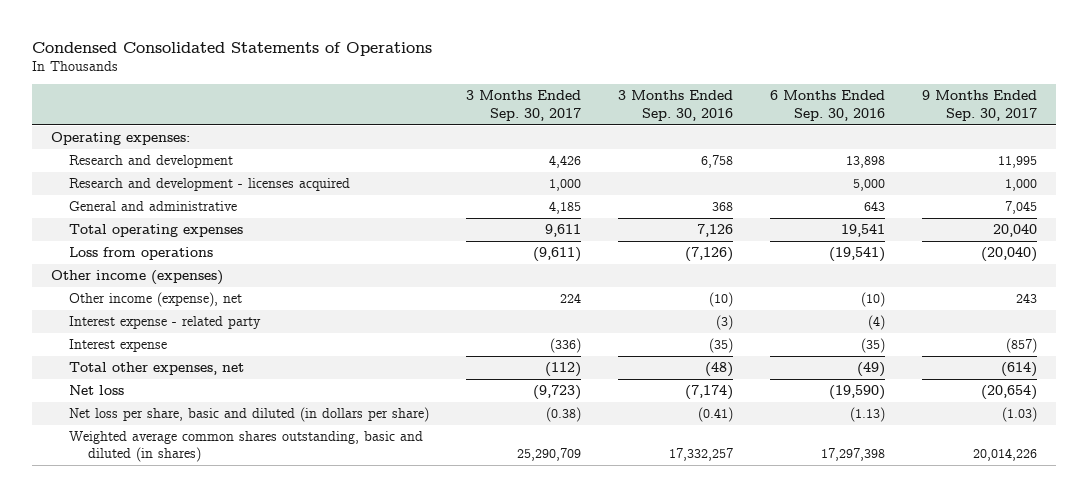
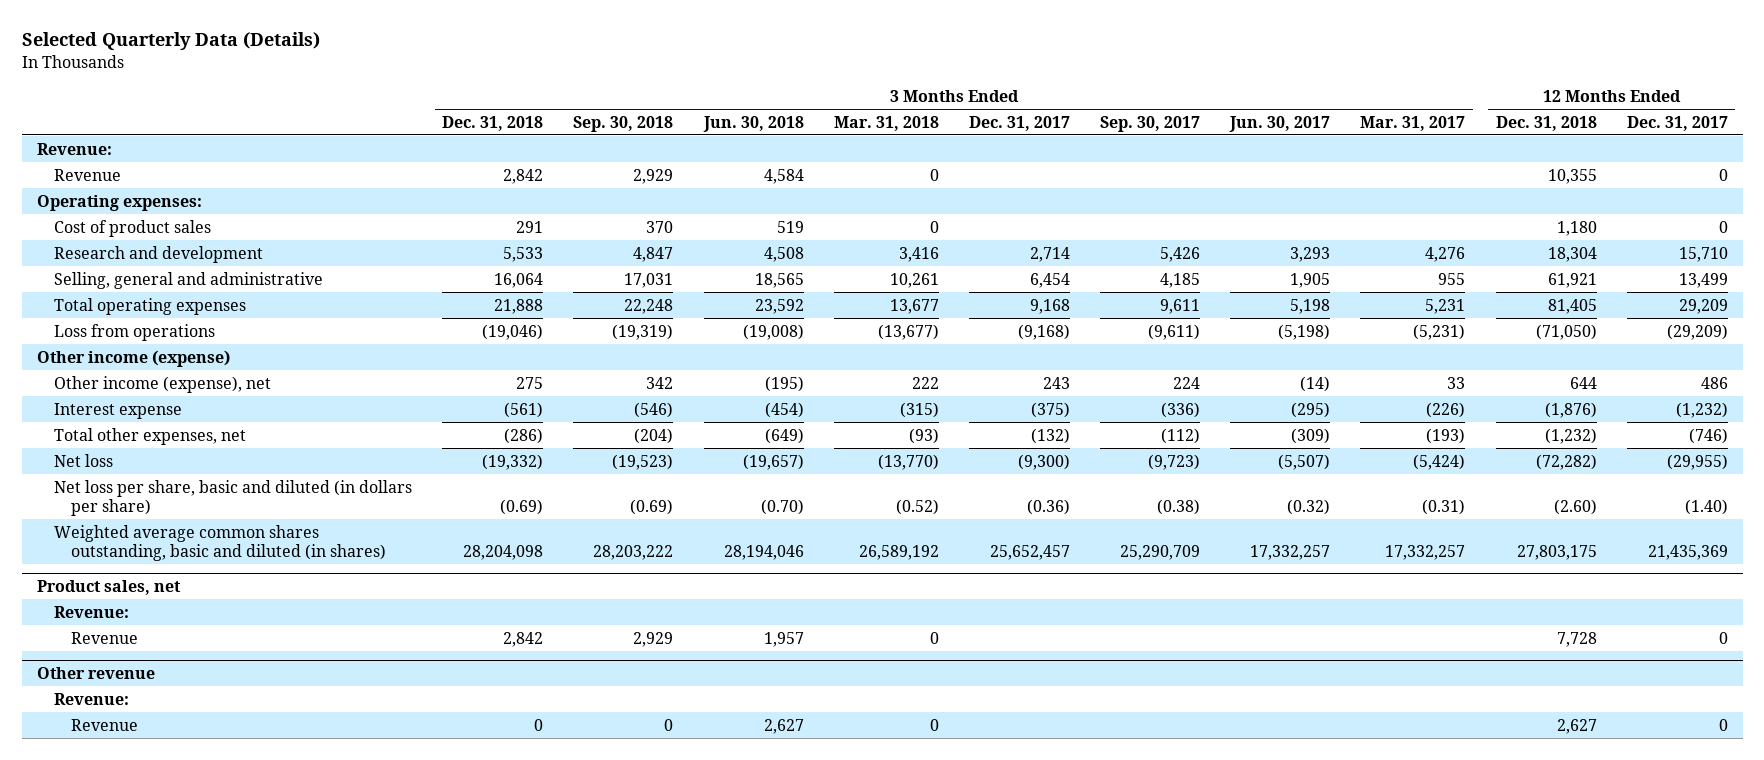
- Condensed Consolidated Statements of Operations
+ Selected Quarterly Data (Details)
- | 3 Months Ended Sep. 30, 2017 | 3 Months Ended Sep. 30, 2016 | 6 Months Ended Sep. 30, 2016 | 9 Months Ended Sep. 30, 2017
+ | 3 Months Ended Dec. 31, 2018 | 3 Months Ended Sep. 30, 2018 | 3 Months Ended Jun. 30, 2018 | 3 Months Ended Mar. 31, 2018 | 3 Months Ended Dec. 31, 2017 | 3 Months Ended Sep. 30, 2017 | 3 Months Ended Jun. 30, 2017 | 3 Months Ended Mar. 31, 2017 | 12 Months Ended Dec. 31, 2018 | 12 Months Ended Dec. 31, 2017
+ Revenue:
+ Revenue | 2,842 | 2,929 | 4,584 | 0 | | | | | 10,355 | 0
- Research and development | 4,426 | 6,758 | 13,898 | 11,995
- Research and development - licenses acquired | 1,000 | | 5,000 | 1,000
- General and administrative | 4,185 | 368 | 643 | 7,045
+ Cost of product sales | 291 | 370 | 519 | 0 | | | | | 1,180 | 0
+ Research and development | 5,533 | 4,847 | 4,508 | 3,416 | 2,714 | 5,426 | 3,293 | 4,276 | 18,304 | 15,710
+ Selling, general and administrative | 16,064 | 17,031 | 18,565 | 10,261 | 6,454 | 4,185 | 1,905 | 955 | 61,921 | 13,499
- Other income (expenses)
+ Other income (expense)
- Interest expense - related party | | (3) | (4) |
+ Product sales, net
+ Revenue:
+ Revenue | 2,842 | 2,929 | 1,957 | 0 | | | | | 7,728 | 0
+ Other revenue
+ Revenue:
+ Revenue | 0 | 0 | 2,627 | 0 | | | | | 2,627 | 0

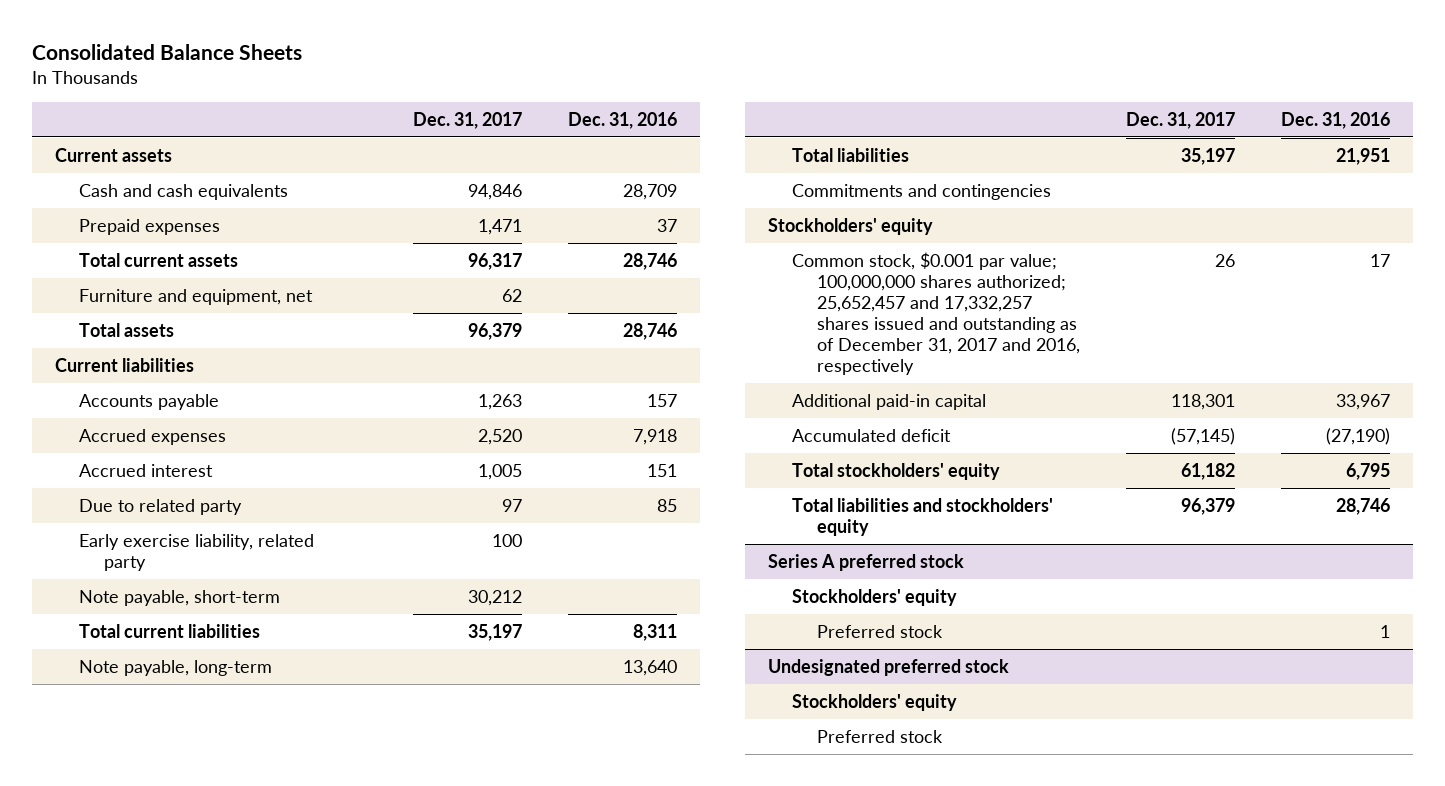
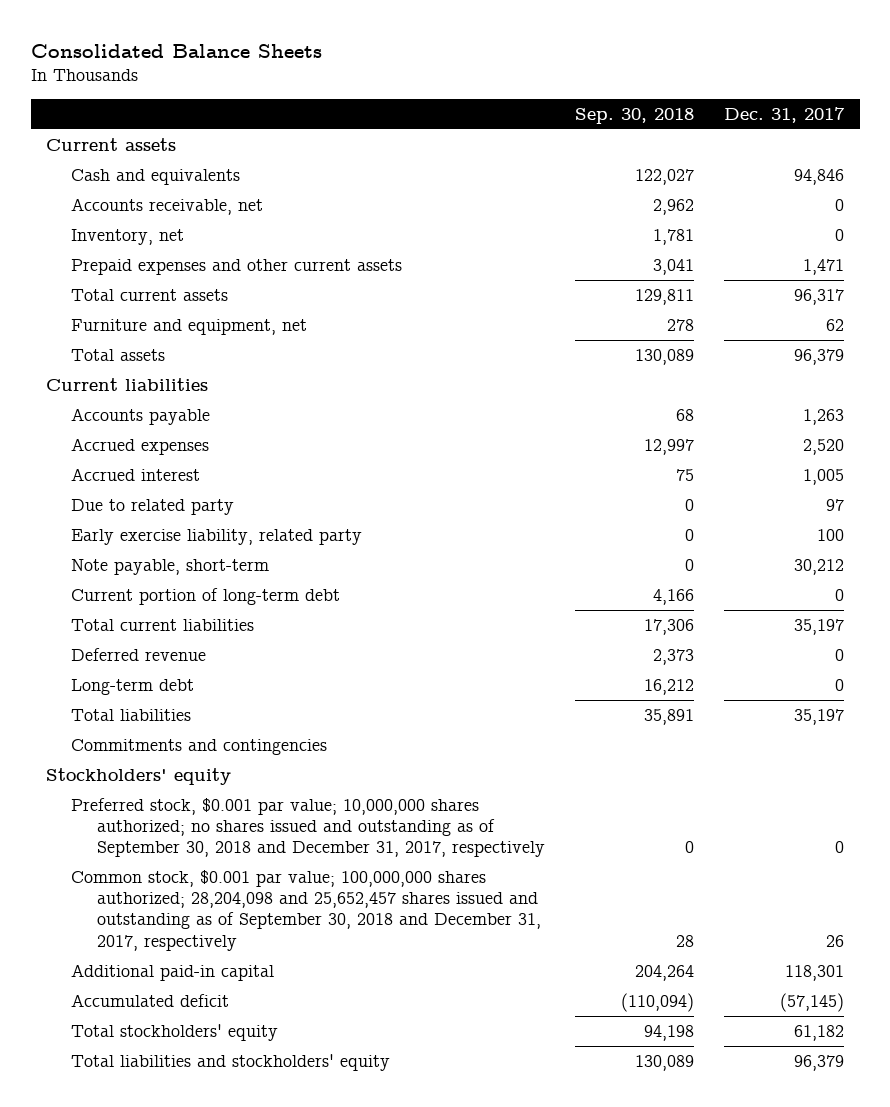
- | Dec. 31, 2017 | Dec. 31, 2016
+ | Sep. 30, 2018 | Dec. 31, 2017
- Cash and cash equivalents | 94,846 | 28,709
- Prepaid expenses | 1,471 | 37
+ Cash and equivalents | 122,027 | 94,846
+ Accounts receivable, net | 2,962 | 0
+ Inventory, net | 1,781 | 0
+ Prepaid expenses and other current assets | 3,041 | 1,471
+ Current portion of long-term debt | 4,166 | 0
- Note payable, long-term | | 13,640
+ Deferred revenue | 2,373 | 0
+ Long-term debt | 16,212 | 0
- Common stock, $0.001 par value; 100,000,000 shares authorized; 25,652,457 and 17,332,257 shares issued and outstanding as of December 31, 2017 and 2016, respectively | 26 | 17
+ Preferred stock, $0.001 par value; 10,000,000 shares authorized; no shares issued and outstanding as of September 30, 2018 and December 31, 2017, respectively | 0 | 0
+ Common stock, $0.001 par value; 100,000,000 shares authorized; 28,204,098 and 25,652,457 shares issued and outstanding as of September 30, 2018 and December 31, 2017, respectively | 28 | 26
- Series A preferred stock
- Stockholders' equity
- Preferred stock | | 1
- Undesignated preferred stock
- Stockholders' equity
- Preferred stock

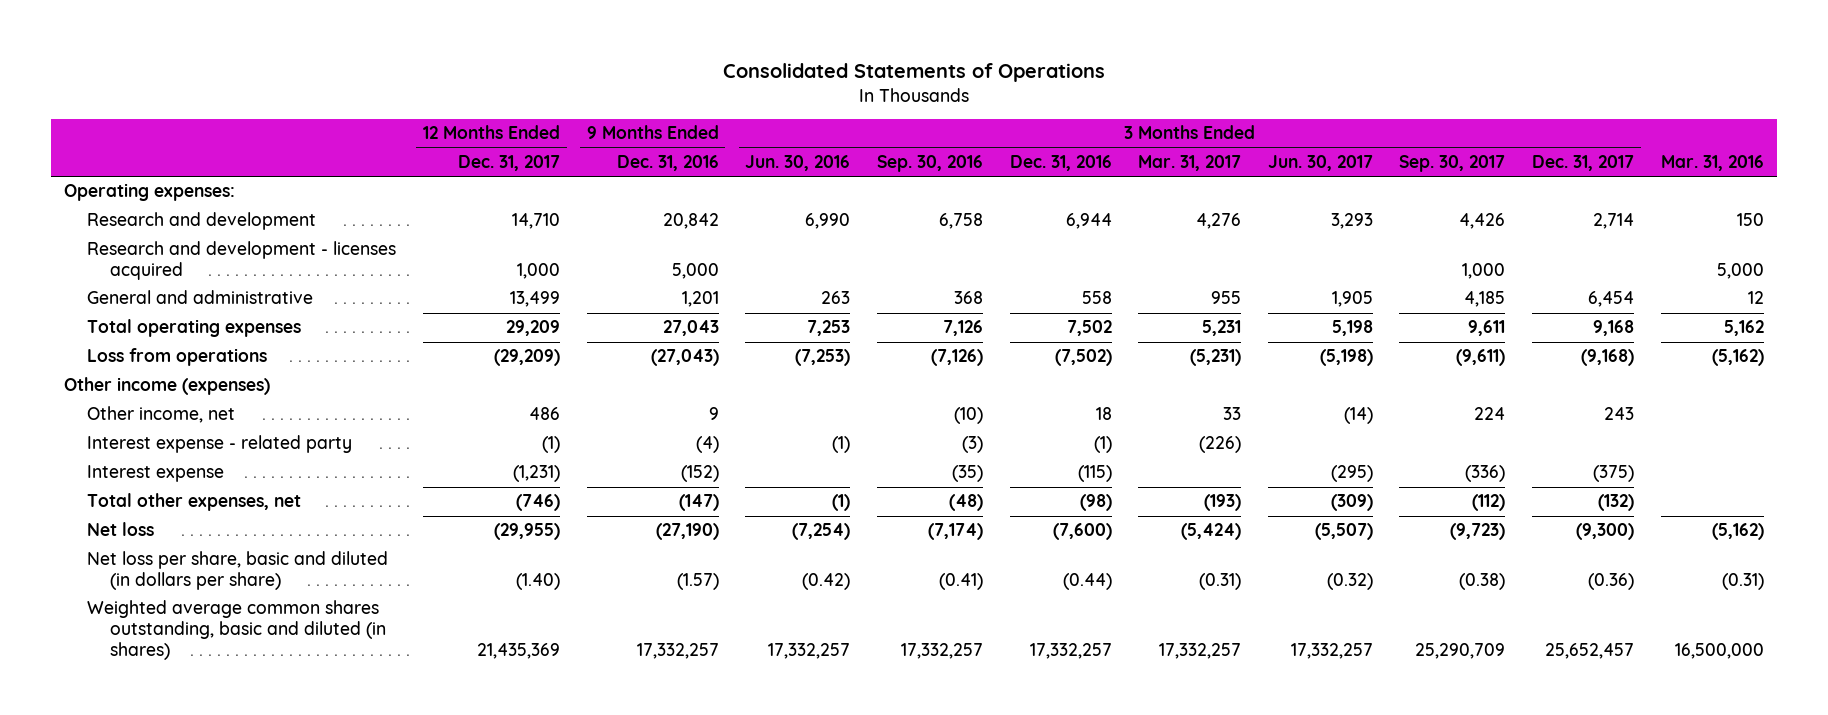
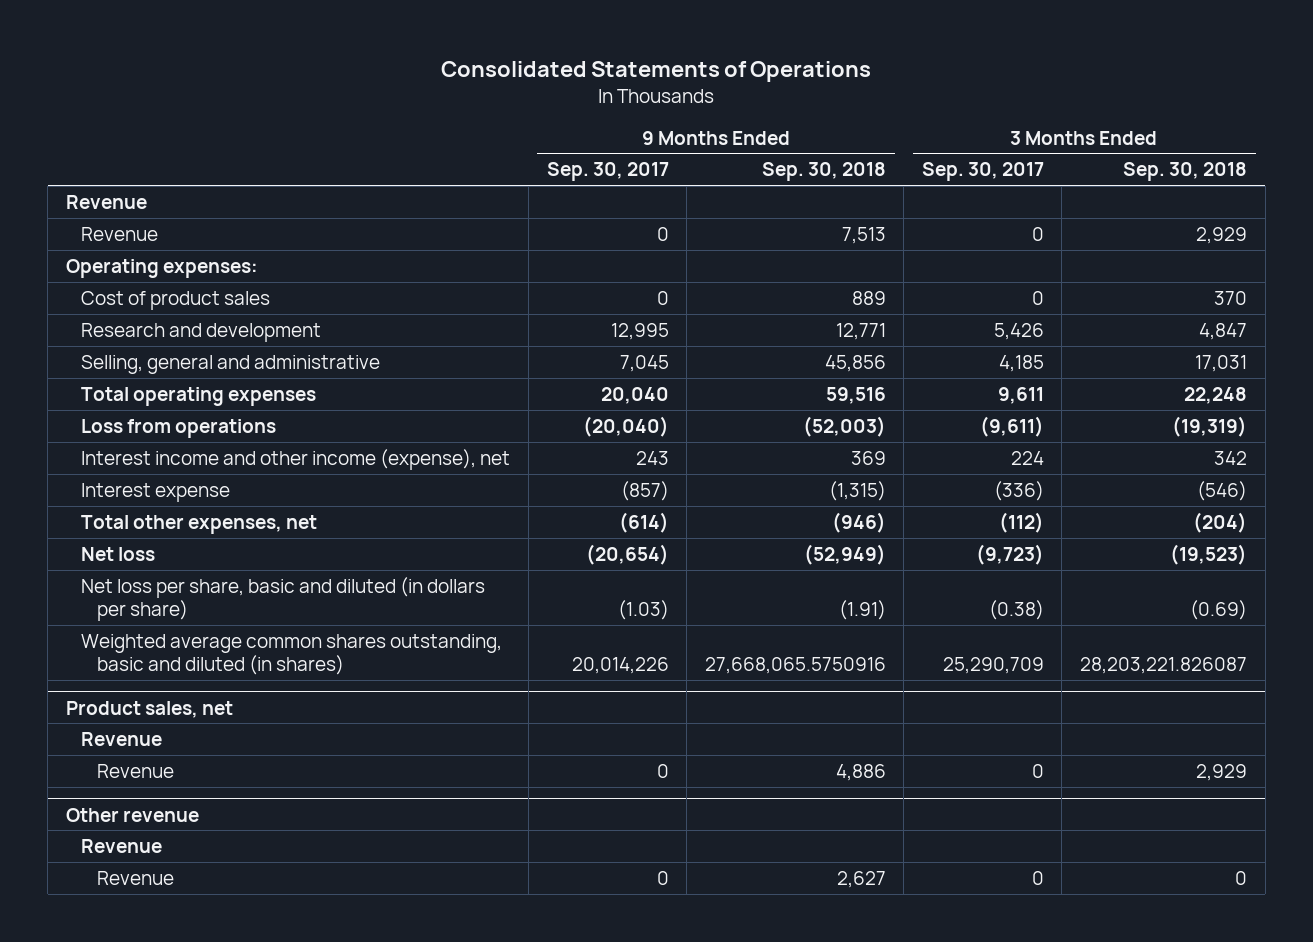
- | 12 Months Ended Dec. 31, 2017 | 9 Months Ended Dec. 31, 2016 | 3 Months Ended Jun. 30, 2016 | 3 Months Ended Sep. 30, 2016 | 3 Months Ended Dec. 31, 2016 | 3 Months Ended Mar. 31, 2017 | 3 Months Ended Jun. 30, 2017 | 3 Months Ended Sep. 30, 2017 | 3 Months Ended Dec. 31, 2017 | Mar. 31, 2016
+ | 9 Months Ended Sep. 30, 2017 | 9 Months Ended Sep. 30, 2018 | 3 Months Ended Sep. 30, 2017 | 3 Months Ended Sep. 30, 2018
+ Revenue
+ Revenue | 0 | 7,513 | 0 | 2,929
- Research and development | 14,710 | 20,842 | 6,990 | 6,758 | 6,944 | 4,276 | 3,293 | 4,426 | 2,714 | 150
- Research and development - licenses acquired | 1,000 | 5,000 | | | | | | 1,000 | | 5,000
- General and administrative | 13,499 | 1,201 | 263 | 368 | 558 | 955 | 1,905 | 4,185 | 6,454 | 12
+ Cost of product sales | 0 | 889 | 0 | 370
+ Research and development | 12,995 | 12,771 | 5,426 | 4,847
+ Selling, general and administrative | 7,045 | 45,856 | 4,185 | 17,031
- Other income (expenses)
- Other income, net | 486 | 9 | | (10) | 18 | 33 | (14) | 224 | 243 |
- Interest expense - related party | (1) | (4) | (1) | (3) | (1) | (226) | | | |
+ Interest income and other income (expense), net | 243 | 369 | 224 | 342
+ Product sales, net
+ Revenue
+ Revenue | 0 | 4,886 | 0 | 2,929
+ Other revenue
+ Revenue
+ Revenue | 0 | 2,627 | 0 | 0

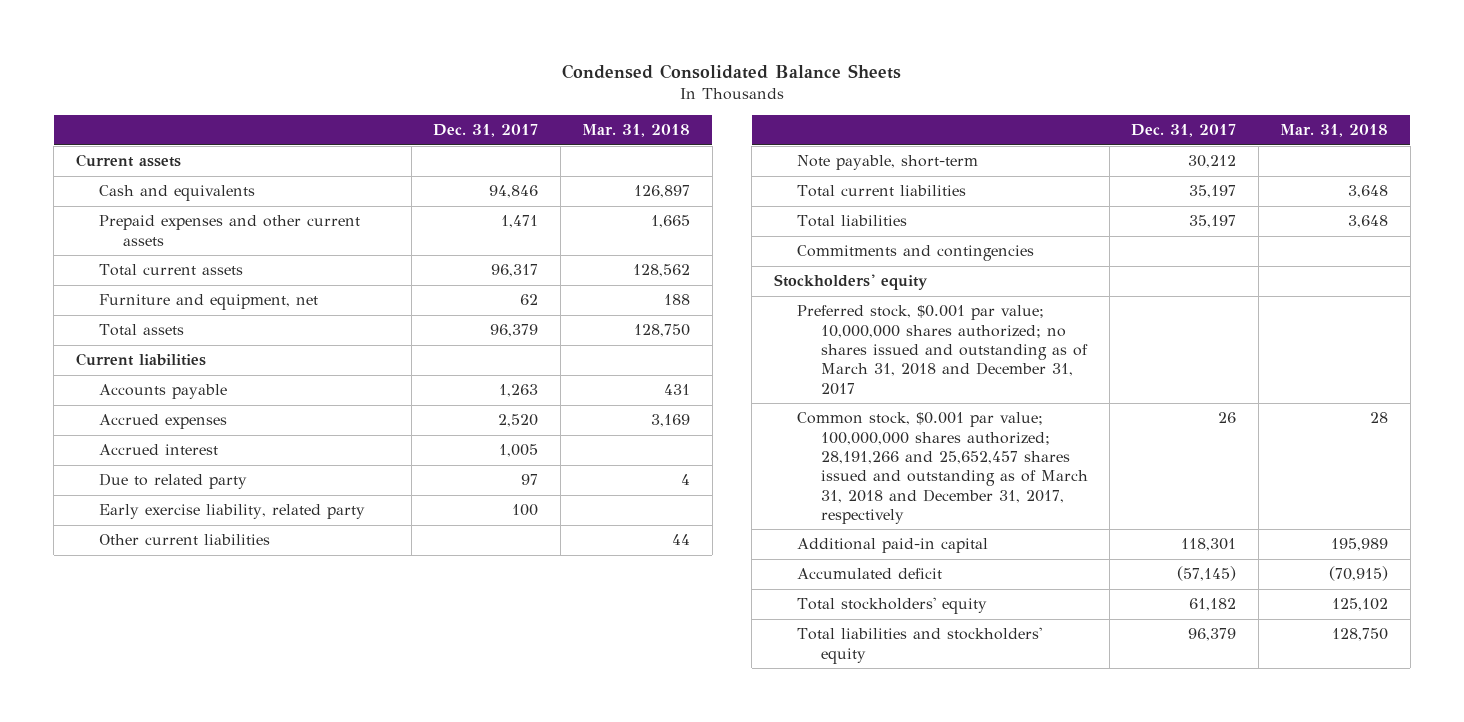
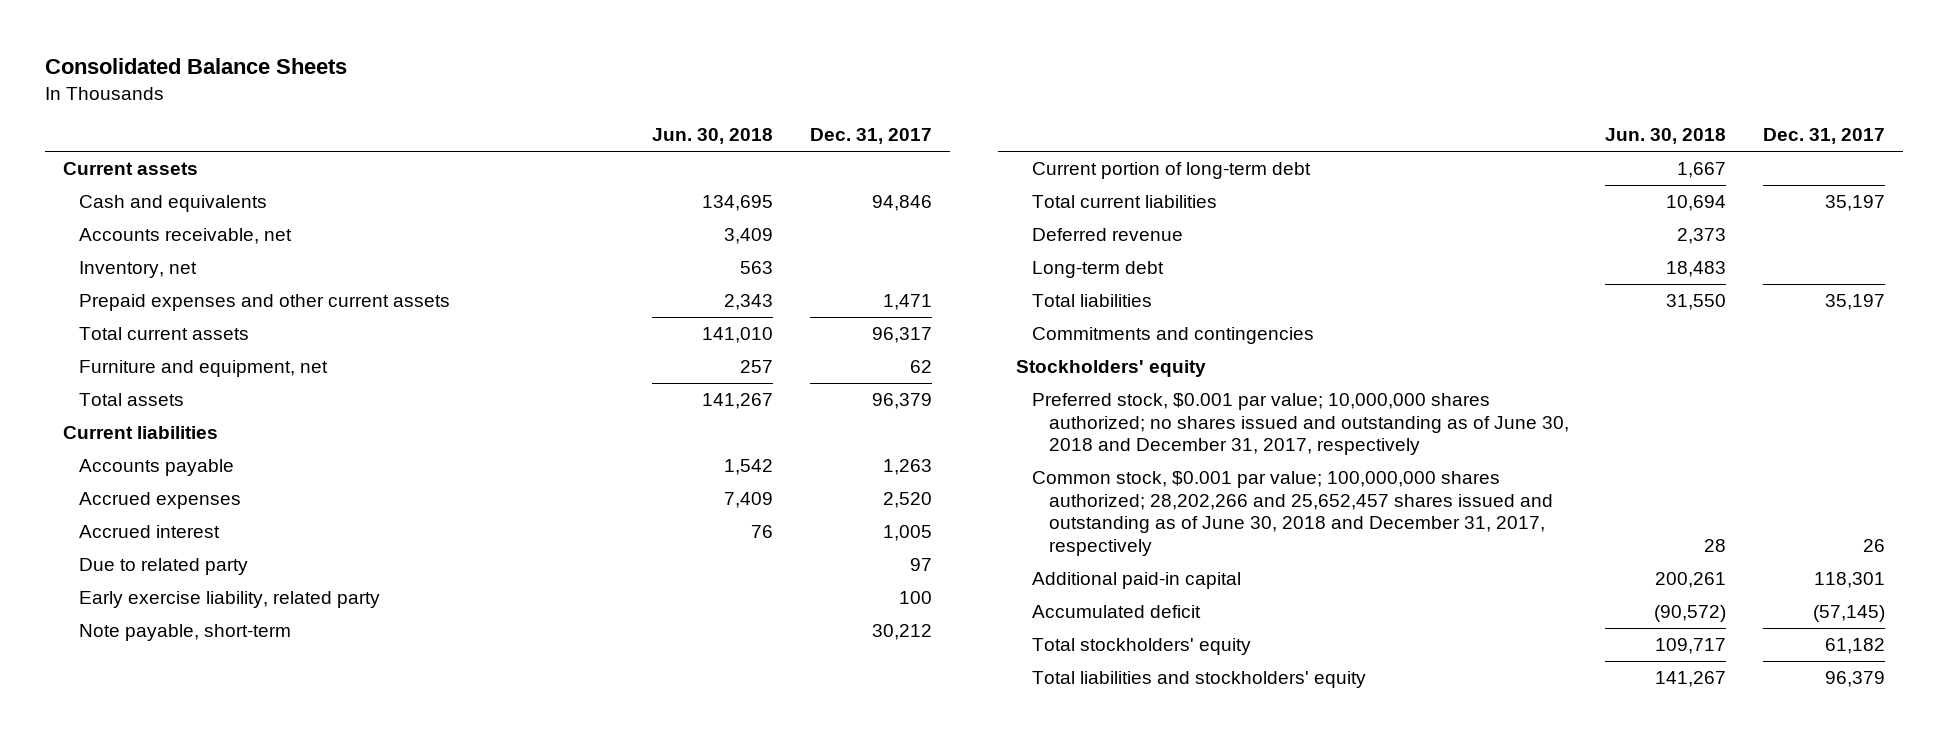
- Condensed Consolidated Balance Sheets
+ Consolidated Balance Sheets
- | Dec. 31, 2017 | Mar. 31, 2018
+ | Jun. 30, 2018 | Dec. 31, 2017
+ Accounts receivable, net | 3,409 |
+ Inventory, net | 563 |
- Other current liabilities | | 44
+ Current portion of long-term debt | 1,667 |
+ Deferred revenue | 2,373 |
+ Long-term debt | 18,483 |
- Preferred stock, $0.001 par value; 10,000,000 shares authorized; no shares issued and outstanding as of March 31, 2018 and December 31, 2017
- Common stock, $0.001 par value; 100,000,000 shares authorized; 28,191,266 and 25,652,457 shares issued and outstanding as of March 31, 2018 and December 31, 2017, respectively | 26 | 28
+ Preferred stock, $0.001 par value; 10,000,000 shares authorized; no shares issued and outstanding as of June 30, 2018 and December 31, 2017, respectively
+ Common stock, $0.001 par value; 100,000,000 shares authorized; 28,202,266 and 25,652,457 shares issued and outstanding as of June 30, 2018 and December 31, 2017, respectively | 28 | 26

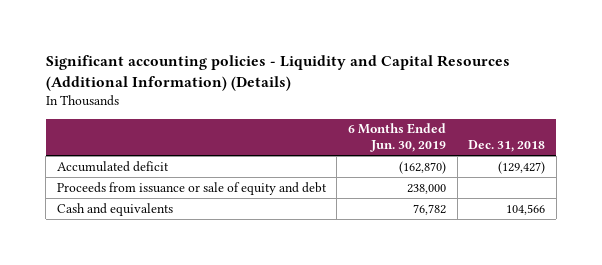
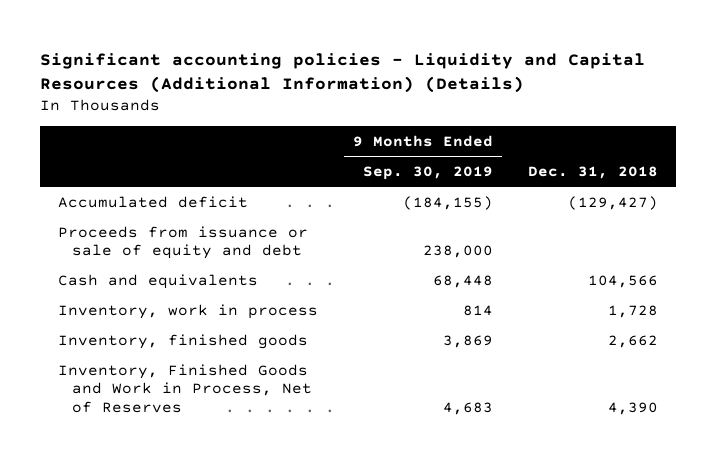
- | 6 Months Ended Jun. 30, 2019 | Dec. 31, 2018
+ | 9 Months Ended Sep. 30, 2019 | Dec. 31, 2018
+ Inventory, work in process | 814 | 1,728
+ Inventory, finished goods | 3,869 | 2,662
+ Inventory, Finished Goods and Work in Process, Net of Reserves | 4,683 | 4,390

